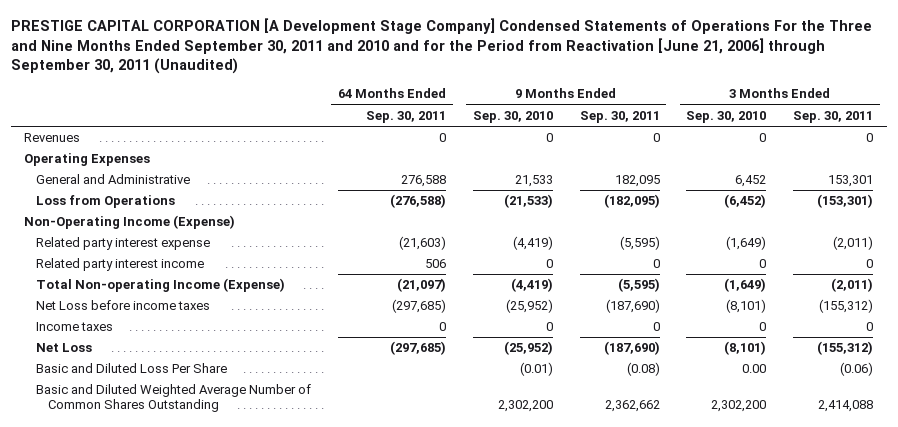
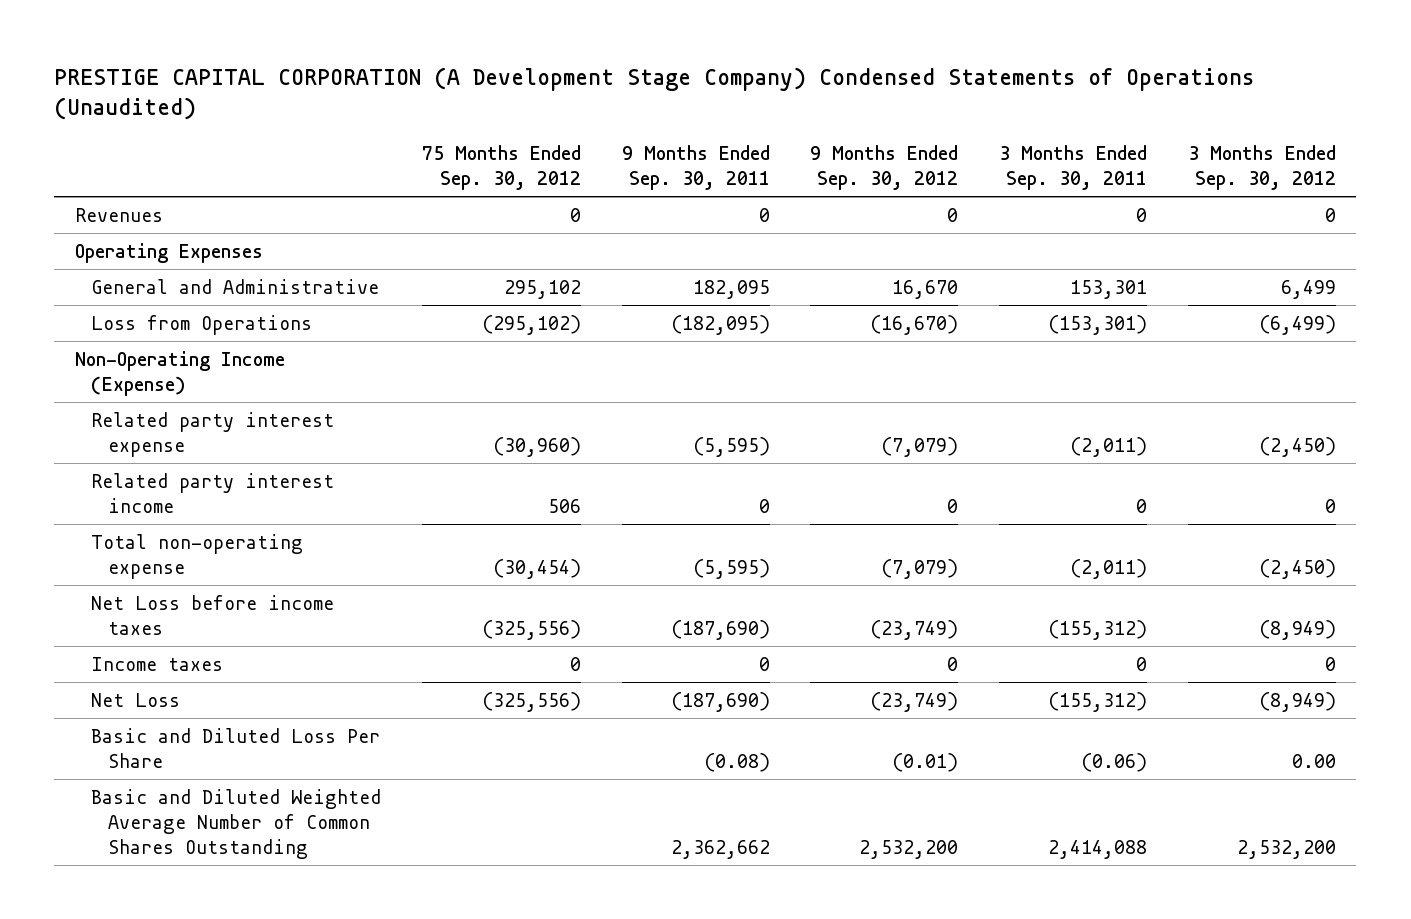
- PRESTIGE CAPITAL CORPORATION [A Development Stage Company] Condensed Statements of Operations For the Three and Nine Months Ended September 30, 2011 and 2010 and for the Period from Reactivation [June 21, 2006] through September 30, 2011 (Unaudited)
+ PRESTIGE CAPITAL CORPORATION (A Development Stage Company) Condensed Statements of Operations (Unaudited)
- | 64 Months Ended Sep. 30, 2011 | 9 Months Ended Sep. 30, 2010 | 9 Months Ended Sep. 30, 2011 | 3 Months Ended Sep. 30, 2010 | 3 Months Ended Sep. 30, 2011
+ | 75 Months Ended Sep. 30, 2012 | 9 Months Ended Sep. 30, 2011 | 9 Months Ended Sep. 30, 2012 | 3 Months Ended Sep. 30, 2011 | 3 Months Ended Sep. 30, 2012
- Total Non-operating Income (Expense) | (21,097) | (4,419) | (5,595) | (1,649) | (2,011)
+ Total non-operating expense | (30,454) | (5,595) | (7,079) | (2,011) | (2,450)

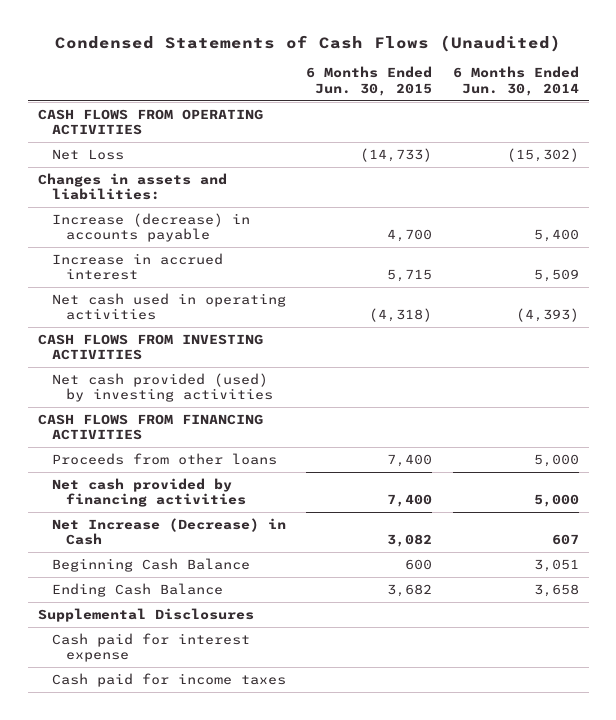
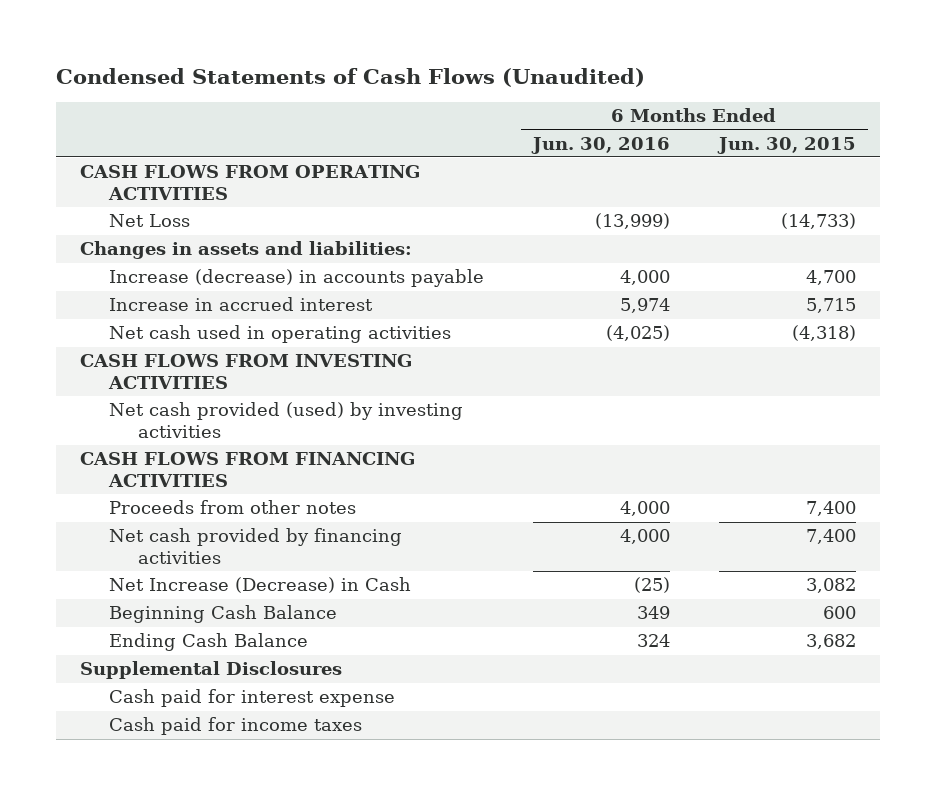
- | 6 Months Ended Jun. 30, 2015 | 6 Months Ended Jun. 30, 2014
+ | 6 Months Ended Jun. 30, 2016 | 6 Months Ended Jun. 30, 2015
- Proceeds from other loans | 7,400 | 5,000
+ Proceeds from other notes | 4,000 | 7,400

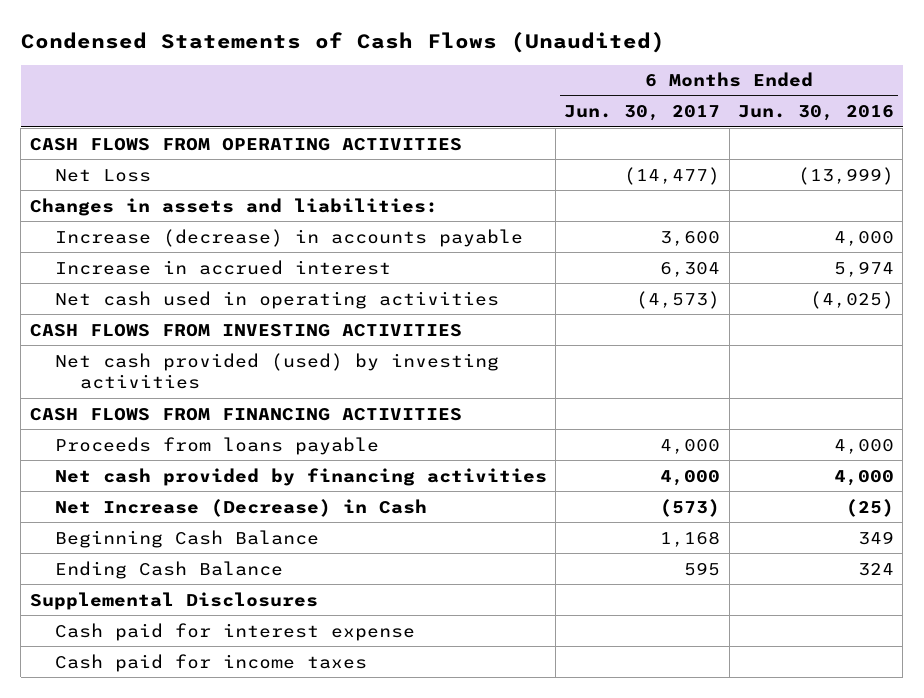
- | 6 Months Ended Jun. 30, 2016 | 6 Months Ended Jun. 30, 2015
+ | 6 Months Ended Jun. 30, 2017 | 6 Months Ended Jun. 30, 2016
- Proceeds from other notes | 4,000 | 7,400
+ Proceeds from loans payable | 4,000 | 4,000

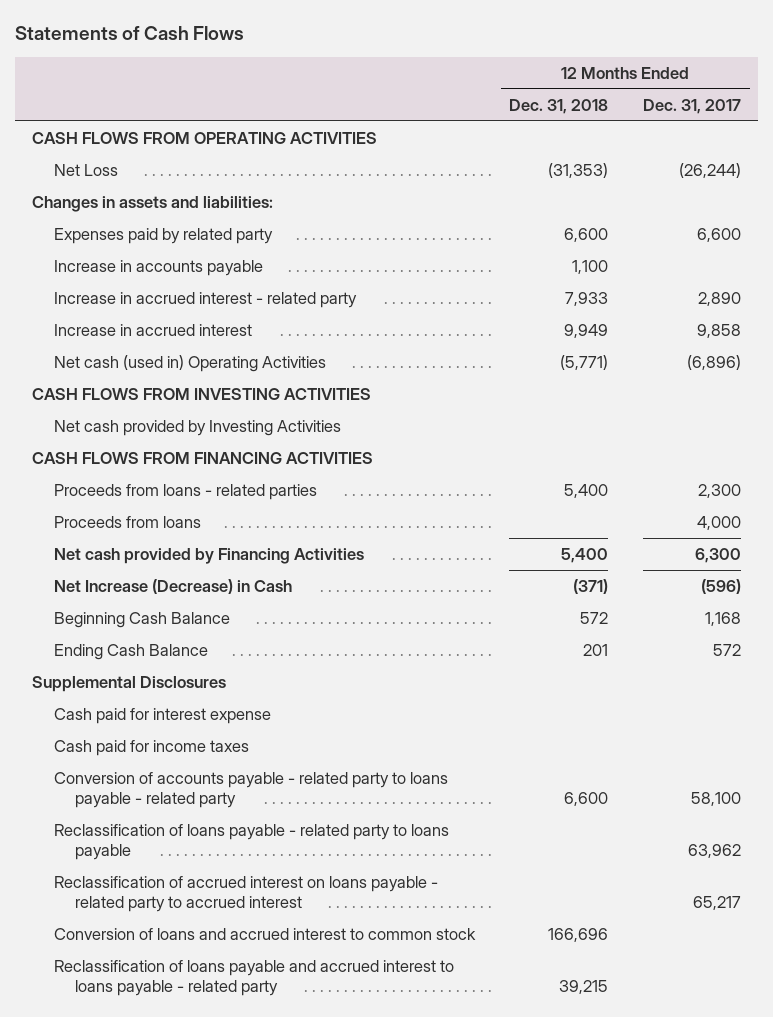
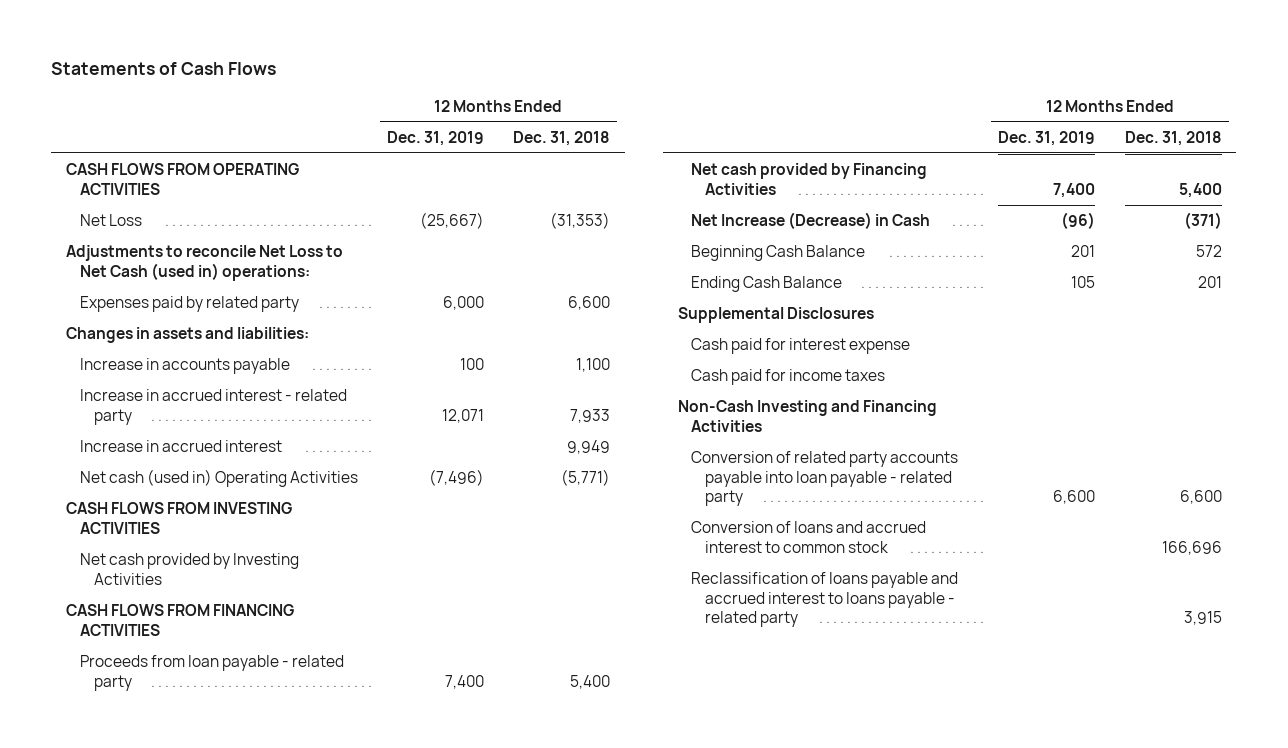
- | 12 Months Ended Dec. 31, 2018 | 12 Months Ended Dec. 31, 2017
+ | 12 Months Ended Dec. 31, 2019 | 12 Months Ended Dec. 31, 2018
+ Adjustments to reconcile Net Loss to Net Cash (used in) operations:
moved down: Changes in assets and liabilities:
- Proceeds from loans - related parties | 5,400 | 2,300
- Proceeds from loans | | 4,000
+ Proceeds from loan payable - related party | 7,400 | 5,400
- Conversion of accounts payable - related party to loans payable - related party | 6,600 | 58,100
- Reclassification of loans payable - related party to loans payable | | 63,962
- Reclassification of accrued interest on loans payable - related party to accrued interest | | 65,217
+ Non-Cash Investing and Financing Activities
+ Conversion of related party accounts payable into loan payable - related party | 6,600 | 6,600
- Reclassification of loans payable and accrued interest to loans payable - related party | 39,215 |
+ Reclassification of loans payable and accrued interest to loans payable - related party | | 3,915

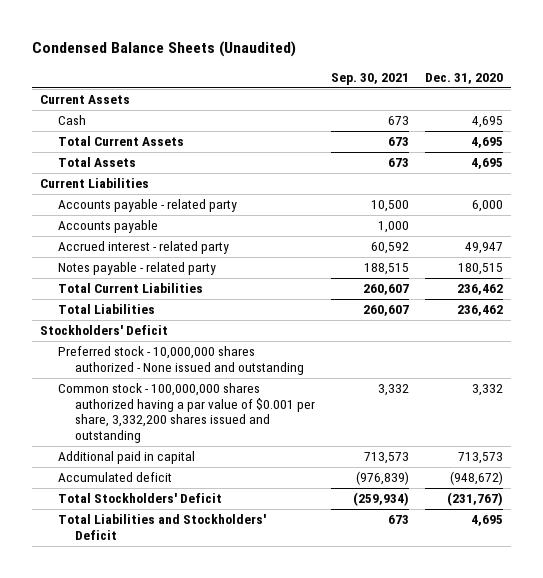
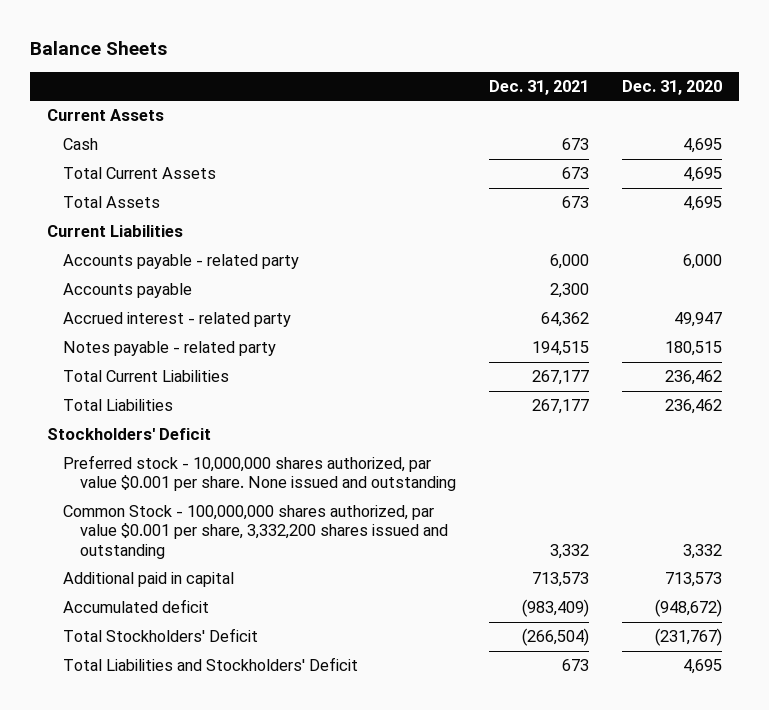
- Condensed Balance Sheets (Unaudited)
+ Balance Sheets
- | Sep. 30, 2021 | Dec. 31, 2020
+ | Dec. 31, 2021 | Dec. 31, 2020
- Preferred stock - 10,000,000 shares authorized - None issued and outstanding
- Common stock - 100,000,000 shares authorized having a par value of $0.001 per share, 3,332,200 shares issued and outstanding | 3,332 | 3,332
+ Preferred stock - 10,000,000 shares authorized, par value $0.001 per share. None issued and outstanding
+ Common Stock - 100,000,000 shares authorized, par value $0.001 per share, 3,332,200 shares issued and outstanding | 3,332 | 3,332

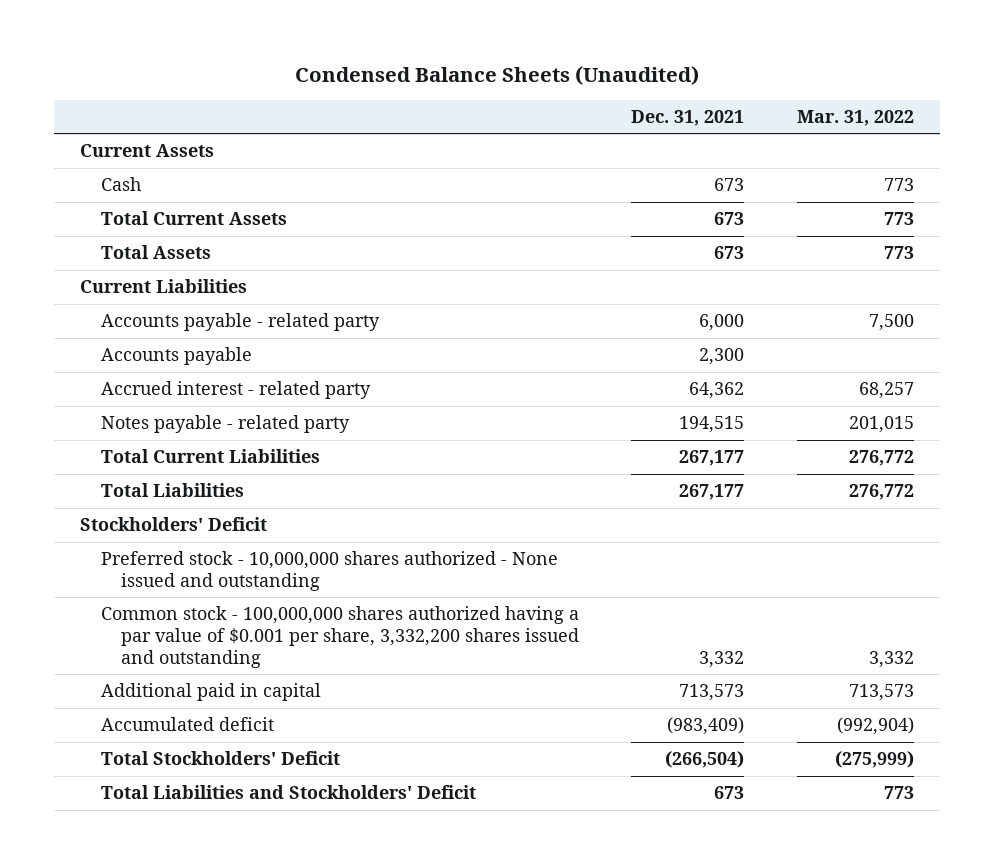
- Balance Sheets
+ Condensed Balance Sheets (Unaudited)
- | Dec. 31, 2021 | Dec. 31, 2020
+ | Dec. 31, 2021 | Mar. 31, 2022
- Preferred stock - 10,000,000 shares authorized, par value $0.001 per share. None issued and outstanding
- Common Stock - 100,000,000 shares authorized, par value $0.001 per share, 3,332,200 shares issued and outstanding | 3,332 | 3,332
+ Preferred stock - 10,000,000 shares authorized - None issued and outstanding
+ Common stock - 100,000,000 shares authorized having a par value of $0.001 per share, 3,332,200 shares issued and outstanding | 3,332 | 3,332

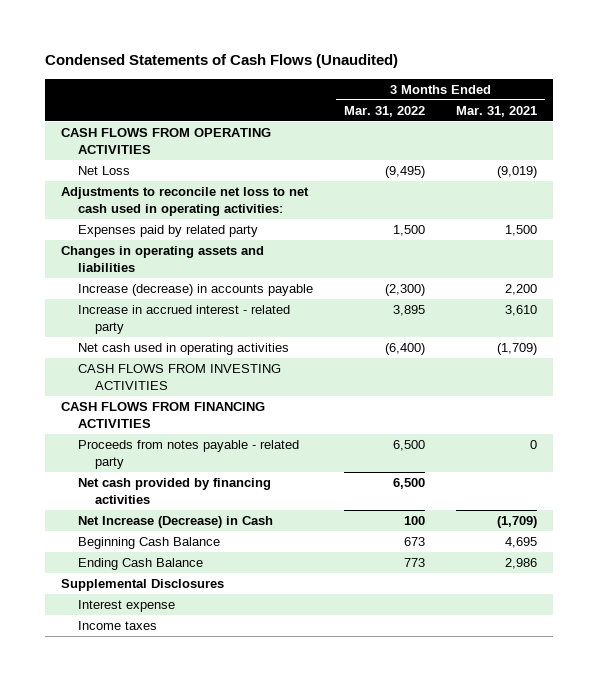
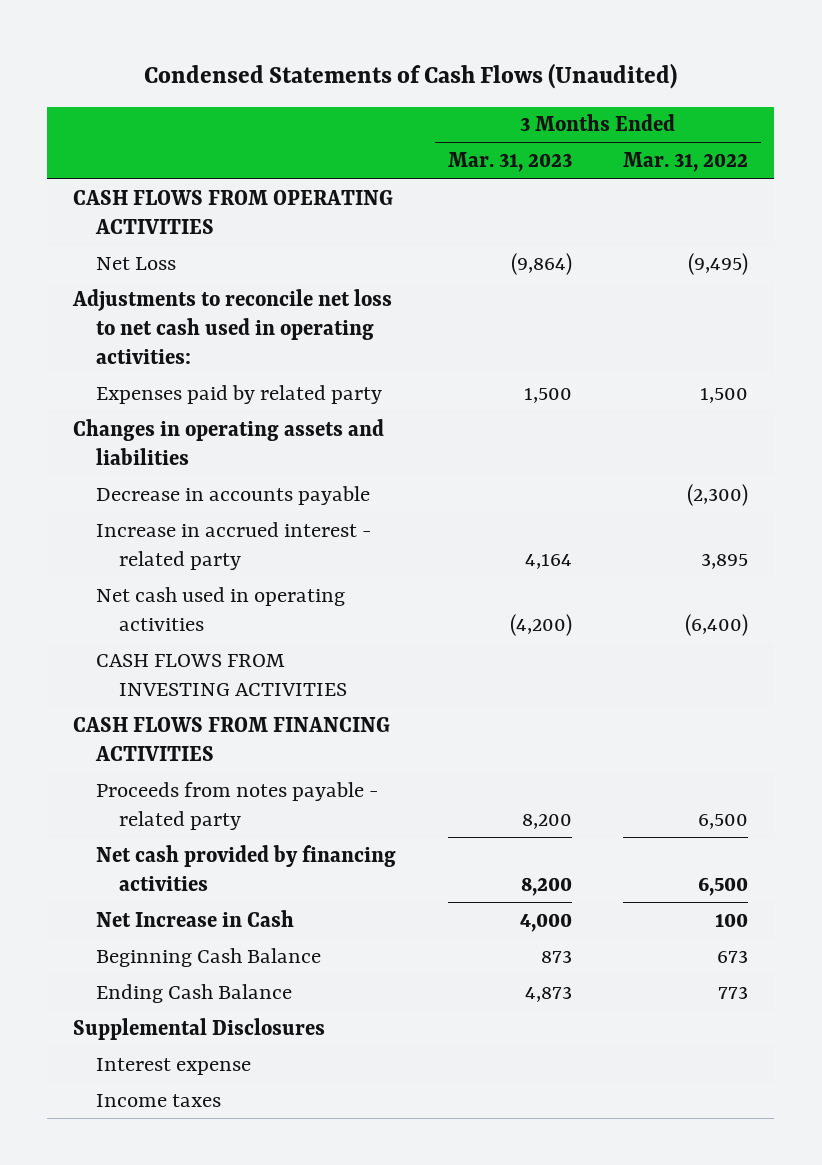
- | 3 Months Ended Mar. 31, 2022 | 3 Months Ended Mar. 31, 2021
+ | 3 Months Ended Mar. 31, 2023 | 3 Months Ended Mar. 31, 2022
- Increase (decrease) in accounts payable | (2,300) | 2,200
+ Decrease in accounts payable | | (2,300)
- Net Increase (Decrease) in Cash | 100 | (1,709)
+ Net Increase in Cash | 4,000 | 100

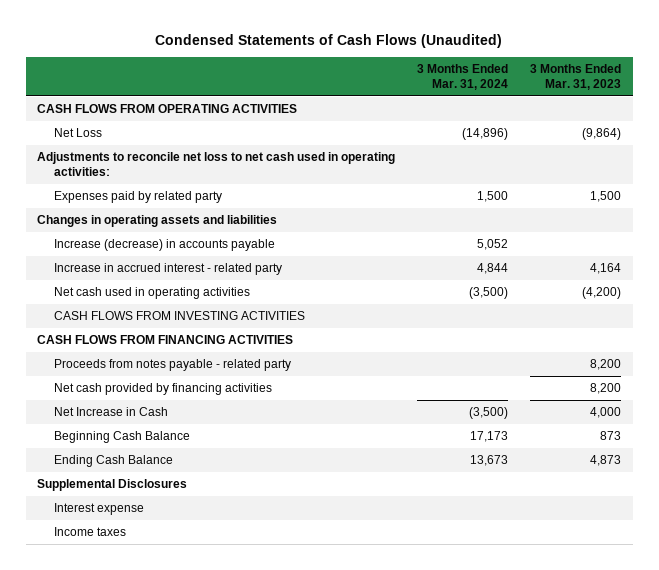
- | 3 Months Ended Mar. 31, 2023 | 3 Months Ended Mar. 31, 2022
+ | 3 Months Ended Mar. 31, 2024 | 3 Months Ended Mar. 31, 2023
- Decrease in accounts payable | | (2,300)
+ Increase (decrease) in accounts payable | 5,052 |

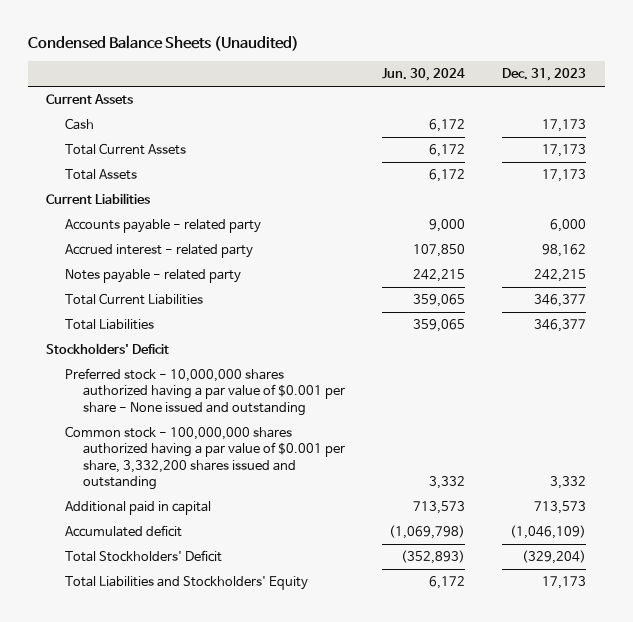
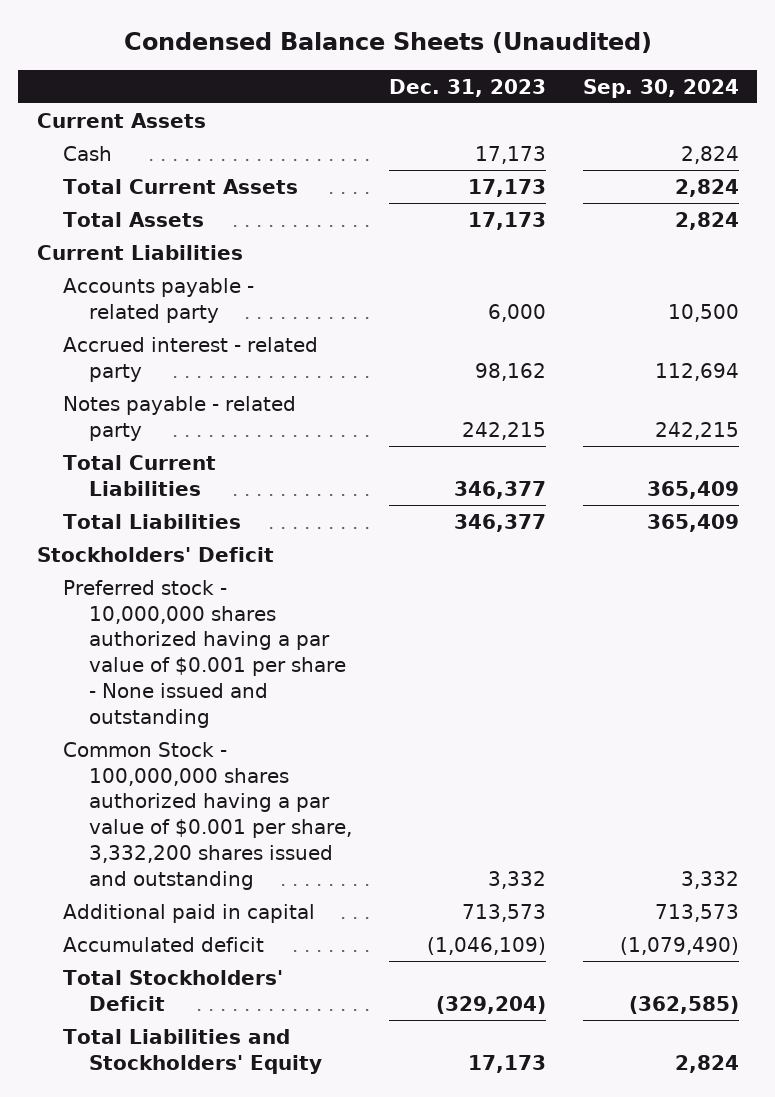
- | Jun. 30, 2024 | Dec. 31, 2023
+ | Dec. 31, 2023 | Sep. 30, 2024
- Common stock - 100,000,000 shares authorized having a par value of $0.001 per share, 3,332,200 shares issued and outstanding | 3,332 | 3,332
+ Common Stock - 100,000,000 shares authorized having a par value of $0.001 per share, 3,332,200 shares issued and outstanding | 3,332 | 3,332

